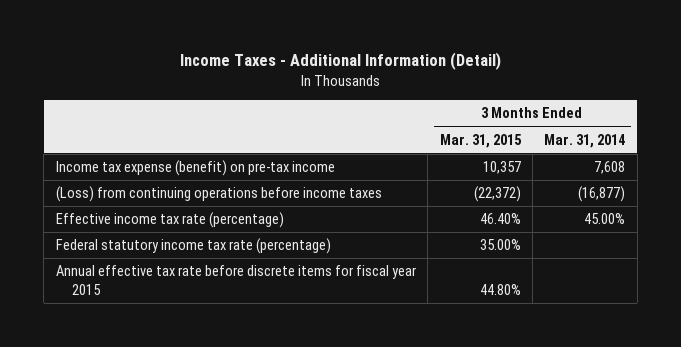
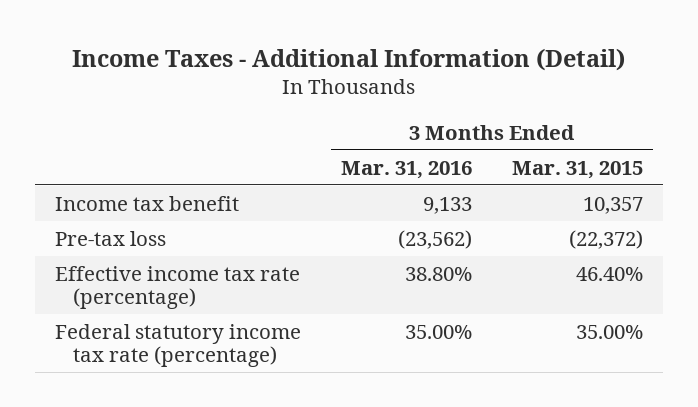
- | 3 Months Ended Mar. 31, 2015 | 3 Months Ended Mar. 31, 2014
+ | 3 Months Ended Mar. 31, 2016 | 3 Months Ended Mar. 31, 2015
- Income tax expense (benefit) on pre-tax income | 10,357 | 7,608
- (Loss) from continuing operations before income taxes | (22,372) | (16,877)
+ Income tax benefit | 9,133 | 10,357
+ Pre-tax loss | (23,562) | (22,372)
- Annual effective tax rate before discrete items for fiscal year 2015 | 44.80% |

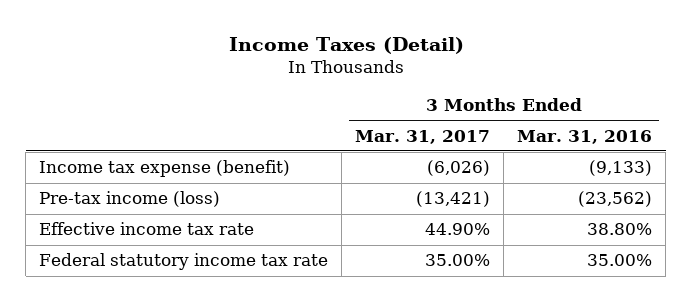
- Income Taxes - Additional Information (Detail)
+ Income Taxes (Detail)
- | 3 Months Ended Mar. 31, 2016 | 3 Months Ended Mar. 31, 2015
+ | 3 Months Ended Mar. 31, 2017 | 3 Months Ended Mar. 31, 2016
- Income tax benefit | 9,133 | 10,357
- Pre-tax loss | (23,562) | (22,372)
- Effective income tax rate (percentage) | 38.80% | 46.40%
- Federal statutory income tax rate (percentage) | 35.00% | 35.00%
+ Income tax expense (benefit) | (6,026) | (9,133)
+ Pre-tax income (loss) | (13,421) | (23,562)
+ Effective income tax rate | 44.90% | 38.80%
+ Federal statutory income tax rate | 35.00% | 35.00%

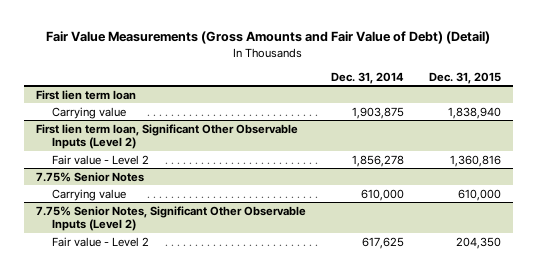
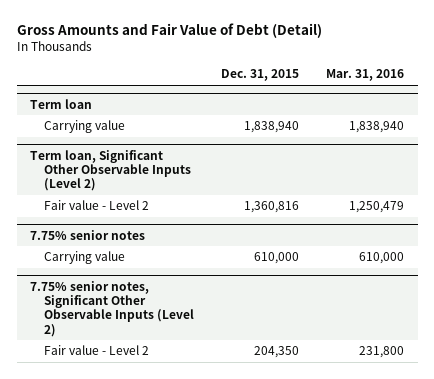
- Fair Value Measurements (Gross Amounts and Fair Value of Debt) (Detail)
+ Gross Amounts and Fair Value of Debt (Detail)
- | Dec. 31, 2014 | Dec. 31, 2015
+ | Dec. 31, 2015 | Mar. 31, 2016
- First lien term loan
+ Term loan
- First lien term loan, Significant Other Observable Inputs (Level 2)
+ Term loan, Significant Other Observable Inputs (Level 2)
- 7.75% Senior Notes
+ 7.75% senior notes
- 7.75% Senior Notes, Significant Other Observable Inputs (Level 2)
+ 7.75% senior notes, Significant Other Observable Inputs (Level 2)

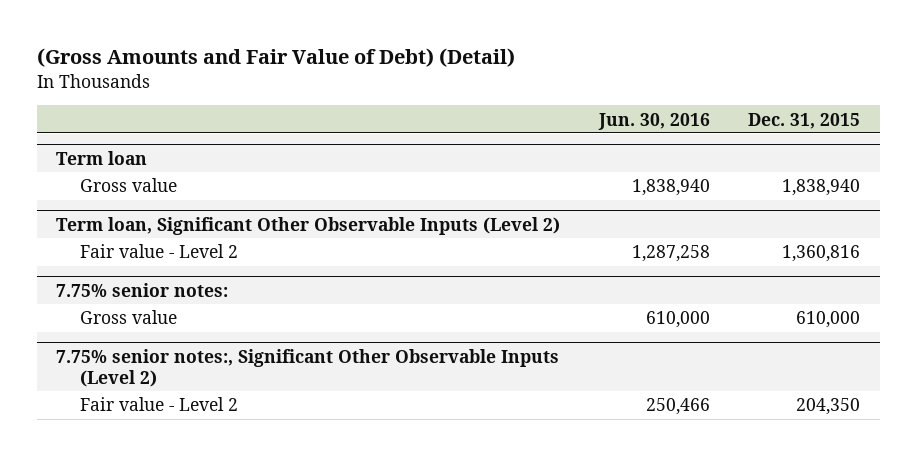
- Gross Amounts and Fair Value of Debt (Detail)
+ (Gross Amounts and Fair Value of Debt) (Detail)
- | Dec. 31, 2015 | Mar. 31, 2016
+ | Jun. 30, 2016 | Dec. 31, 2015
@ Term loan
- Carrying value | 1,838,940 | 1,838,940
+ Gross value | 1,838,940 | 1,838,940
- 7.75% senior notes
- Carrying value | 610,000 | 610,000
- 7.75% senior notes, Significant Other Observable Inputs (Level 2)
+ 7.75% senior notes:
+ Gross value | 610,000 | 610,000
+ 7.75% senior notes:, Significant Other Observable Inputs (Level 2)

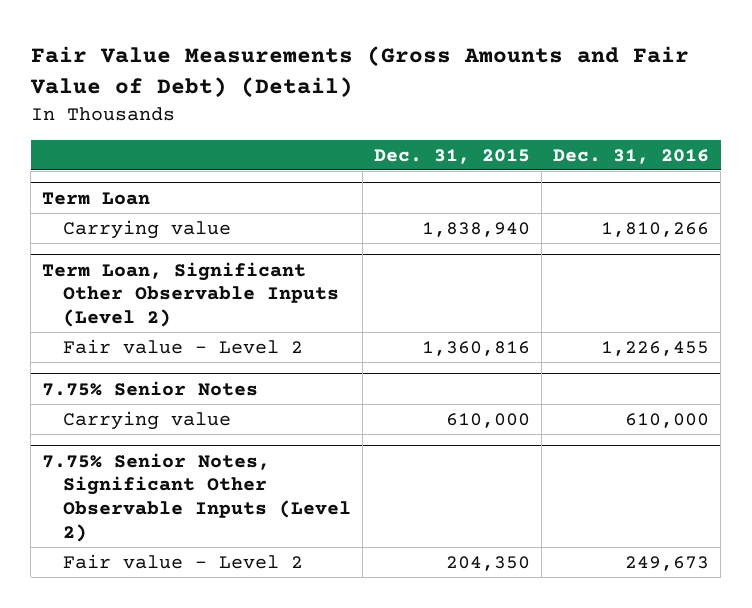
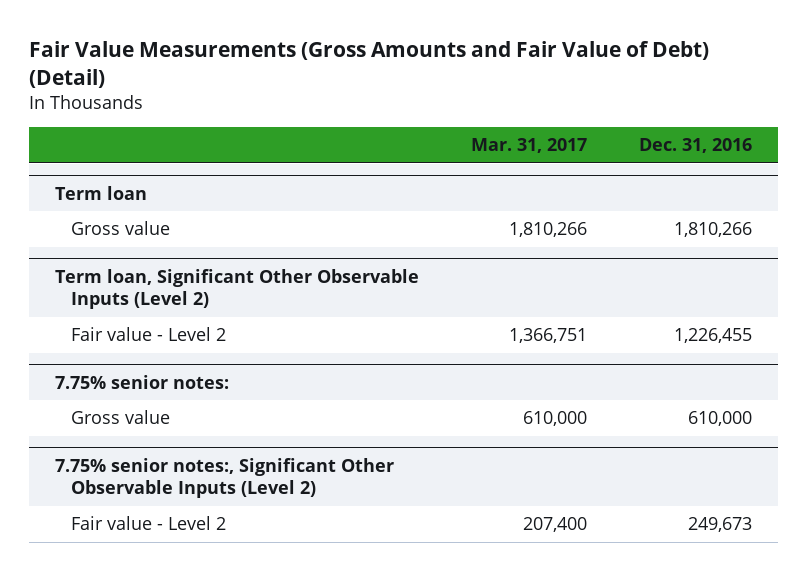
- | Dec. 31, 2015 | Dec. 31, 2016
+ | Mar. 31, 2017 | Dec. 31, 2016
- Term Loan
- Carrying value | 1,838,940 | 1,810,266
- Term Loan, Significant Other Observable Inputs (Level 2)
+ Term loan
+ Gross value | 1,810,266 | 1,810,266
+ Term loan, Significant Other Observable Inputs (Level 2)
- 7.75% Senior Notes
- Carrying value | 610,000 | 610,000
- 7.75% Senior Notes, Significant Other Observable Inputs (Level 2)
+ 7.75% senior notes:
+ Gross value | 610,000 | 610,000
+ 7.75% senior notes:, Significant Other Observable Inputs (Level 2)

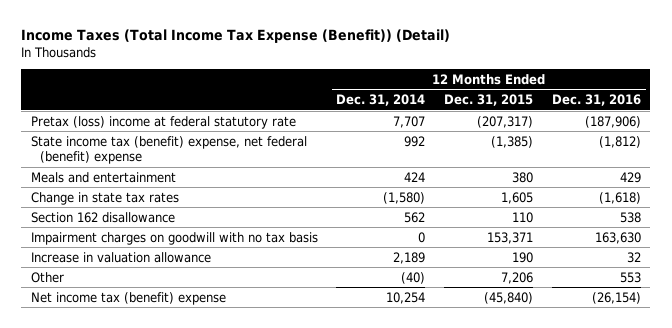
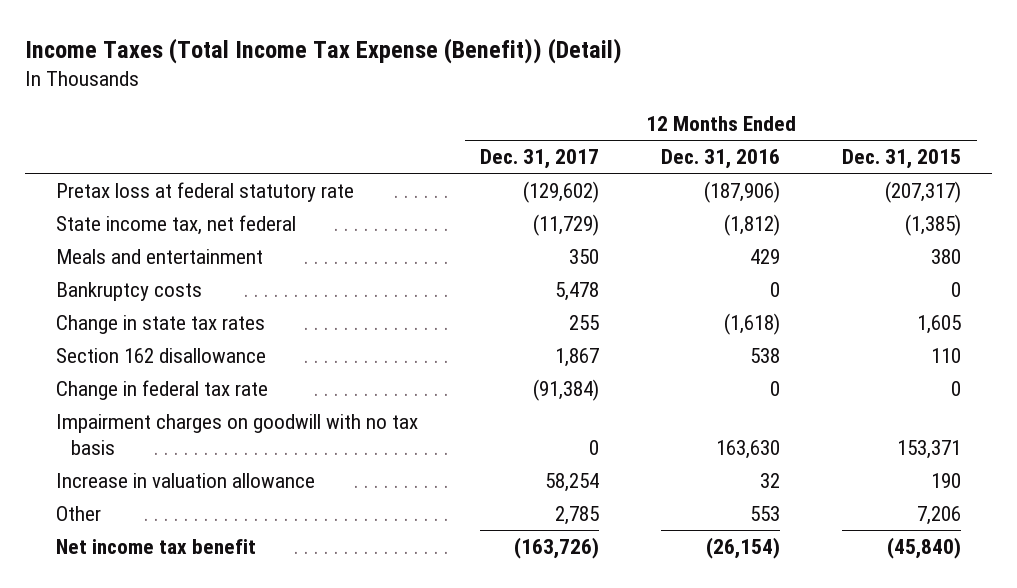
- | 12 Months Ended Dec. 31, 2014 | 12 Months Ended Dec. 31, 2015 | 12 Months Ended Dec. 31, 2016
+ | 12 Months Ended Dec. 31, 2017 | 12 Months Ended Dec. 31, 2016 | 12 Months Ended Dec. 31, 2015
- Pretax (loss) income at federal statutory rate | 7,707 | (207,317) | (187,906)
- State income tax (benefit) expense, net federal (benefit) expense | 992 | (1,385) | (1,812)
+ Pretax loss at federal statutory rate | (129,602) | (187,906) | (207,317)
+ State income tax, net federal | (11,729) | (1,812) | (1,385)
+ Bankruptcy costs | 5,478 | 0 | 0
+ Change in federal tax rate | (91,384) | 0 | 0
- Net income tax (benefit) expense | 10,254 | (45,840) | (26,154)
+ Net income tax benefit | (163,726) | (26,154) | (45,840)

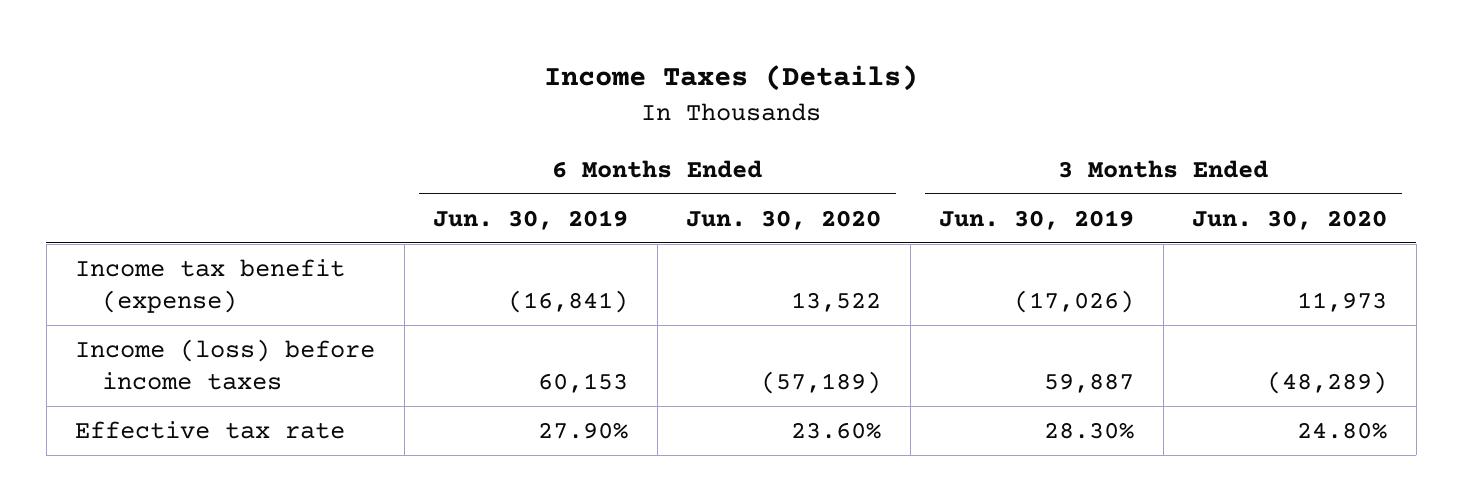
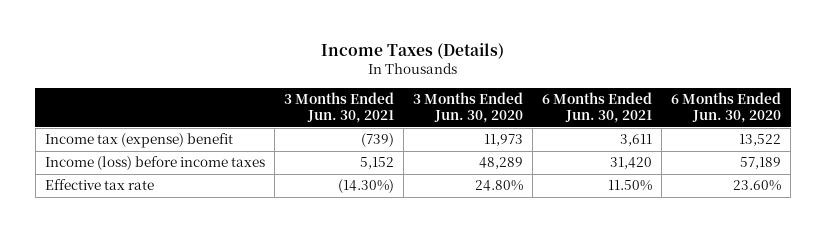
- | 6 Months Ended Jun. 30, 2019 | 6 Months Ended Jun. 30, 2020 | 3 Months Ended Jun. 30, 2019 | 3 Months Ended Jun. 30, 2020
+ | 3 Months Ended Jun. 30, 2021 | 3 Months Ended Jun. 30, 2020 | 6 Months Ended Jun. 30, 2021 | 6 Months Ended Jun. 30, 2020
- Income tax benefit (expense) | (16,841) | 13,522 | (17,026) | 11,973
- Income (loss) before income taxes | 60,153 | (57,189) | 59,887 | (48,289)
+ Income tax (expense) benefit | (739) | 11,973 | 3,611 | 13,522
+ Income (loss) before income taxes | 5,152 | 48,289 | 31,420 | 57,189

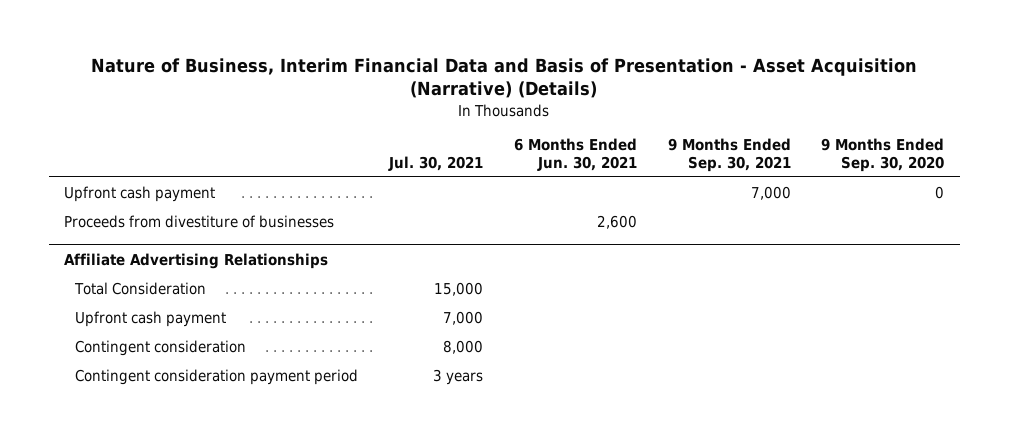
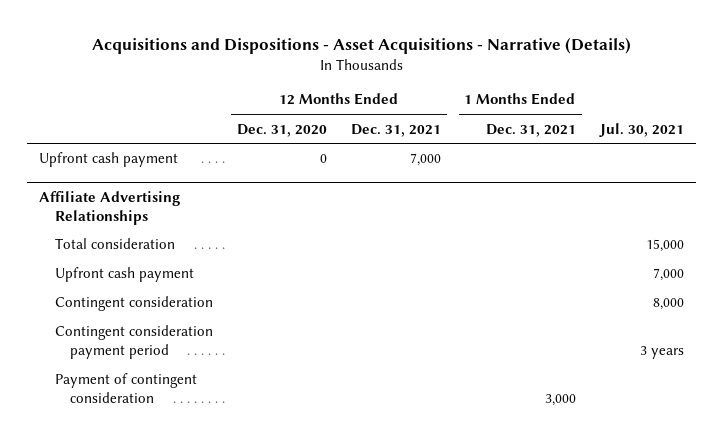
- Nature of Business, Interim Financial Data and Basis of Presentation - Asset Acquisition (Narrative) (Details)
+ Acquisitions and Dispositions - Asset Acquisitions - Narrative (Details)
- | Jul. 30, 2021 | 6 Months Ended Jun. 30, 2021 | 9 Months Ended Sep. 30, 2021 | 9 Months Ended Sep. 30, 2020
+ | 12 Months Ended Dec. 31, 2020 | 12 Months Ended Dec. 31, 2021 | 1 Months Ended Dec. 31, 2021 | Jul. 30, 2021
- Proceeds from divestiture of businesses | | 2,600 | |
@ Affiliate Advertising Relationships
- Total Consideration | 15,000 | | |
+ Total consideration | | | | 15,000
+ Payment of contingent consideration | | | 3,000 |

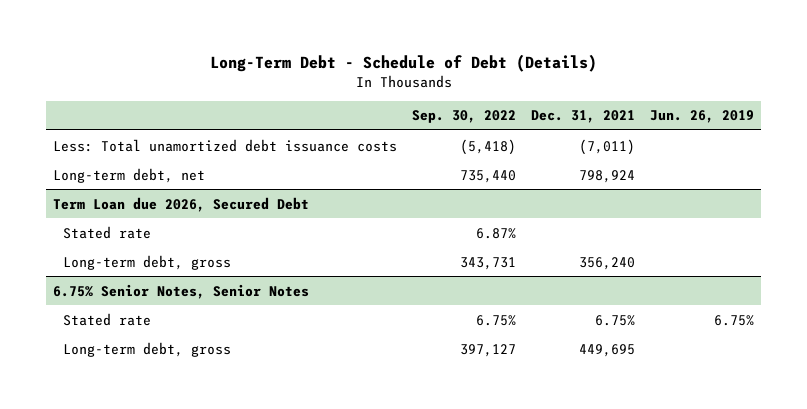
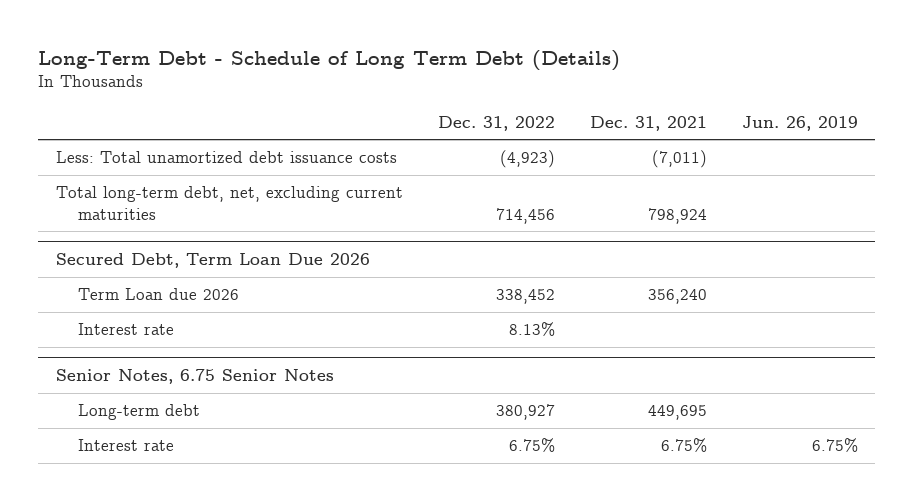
- Long-Term Debt - Schedule of Debt (Details)
+ Long-Term Debt - Schedule of Long Term Debt (Details)
- | Sep. 30, 2022 | Dec. 31, 2021 | Jun. 26, 2019
+ | Dec. 31, 2022 | Dec. 31, 2021 | Jun. 26, 2019
- Long-term debt, net | 735,440 | 798,924 |
- Term Loan due 2026, Secured Debt
- Stated rate | 6.87% | |
- Long-term debt, gross | 343,731 | 356,240 |
- 6.75% Senior Notes, Senior Notes
- Stated rate | 6.75% | 6.75% | 6.75%
- Long-term debt, gross | 397,127 | 449,695 |
+ Total long-term debt, net, excluding current maturities | 714,456 | 798,924 |
+ Secured Debt, Term Loan Due 2026
+ Term Loan due 2026 | 338,452 | 356,240 |
+ Interest rate | 8.13% | |
+ Senior Notes, 6.75 Senior Notes
+ Long-term debt | 380,927 | 449,695 |
+ Interest rate | 6.75% | 6.75% | 6.75%

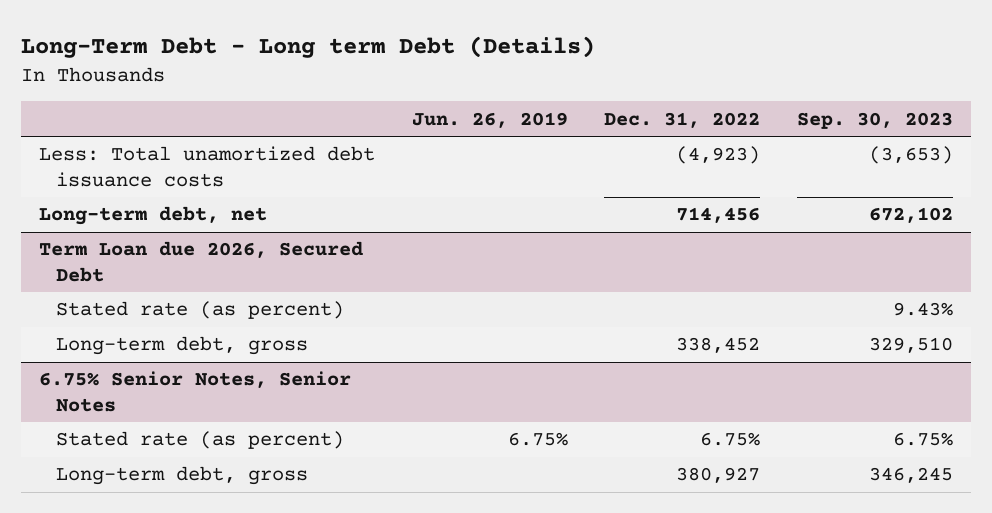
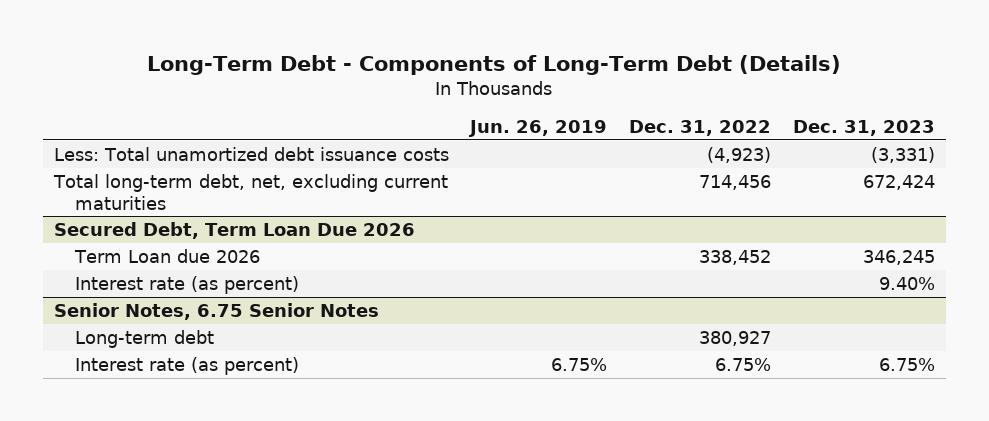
- Long-Term Debt - Long term Debt (Details)
+ Long-Term Debt - Components of Long-Term Debt (Details)
- | Jun. 26, 2019 | Dec. 31, 2022 | Sep. 30, 2023
+ | Jun. 26, 2019 | Dec. 31, 2022 | Dec. 31, 2023
- Long-term debt, net | | 714,456 | 672,102
- Term Loan due 2026, Secured Debt
- Stated rate (as percent) | | | 9.43%
- Long-term debt, gross | | 338,452 | 329,510
- 6.75% Senior Notes, Senior Notes
- Stated rate (as percent) | 6.75% | 6.75% | 6.75%
- Long-term debt, gross | | 380,927 | 346,245
+ Total long-term debt, net, excluding current maturities | | 714,456 | 672,424
+ Secured Debt, Term Loan Due 2026
+ Term Loan due 2026 | | 338,452 | 346,245
+ Interest rate (as percent) | | | 9.40%
+ Senior Notes, 6.75 Senior Notes
+ Long-term debt | | 380,927 |
+ Interest rate (as percent) | 6.75% | 6.75% | 6.75%

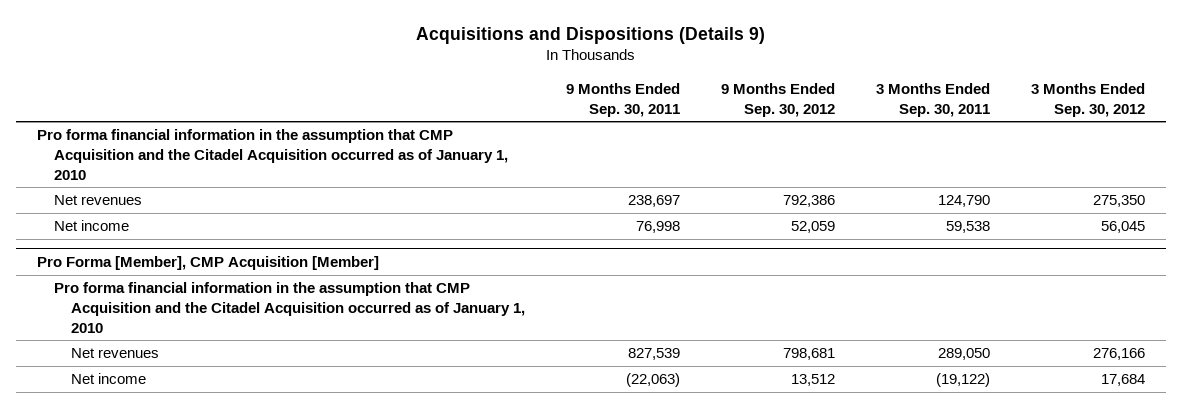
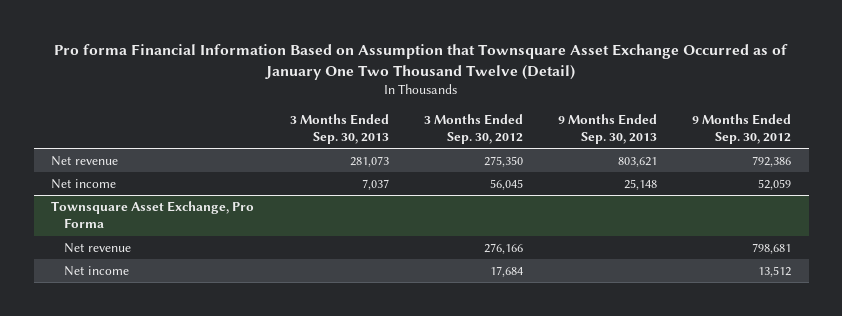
- Acquisitions and Dispositions (Details 9)
+ Pro forma Financial Information Based on Assumption that Townsquare Asset Exchange Occurred as of January One Two Thousand Twelve (Detail)
- | 9 Months Ended Sep. 30, 2011 | 9 Months Ended Sep. 30, 2012 | 3 Months Ended Sep. 30, 2011 | 3 Months Ended Sep. 30, 2012
+ | 3 Months Ended Sep. 30, 2013 | 3 Months Ended Sep. 30, 2012 | 9 Months Ended Sep. 30, 2013 | 9 Months Ended Sep. 30, 2012
- Pro forma financial information in the assumption that CMP Acquisition and the Citadel Acquisition occurred as of January 1, 2010
- Net revenues | 238,697 | 792,386 | 124,790 | 275,350
+ Net revenue | 281,073 | 275,350 | 803,621 | 792,386
- Pro Forma [Member], CMP Acquisition [Member]
- Pro forma financial information in the assumption that CMP Acquisition and the Citadel Acquisition occurred as of January 1, 2010
- Net revenues | 827,539 | 798,681 | 289,050 | 276,166
+ Townsquare Asset Exchange, Pro Forma
+ Net revenue | | 276,166 | | 798,681

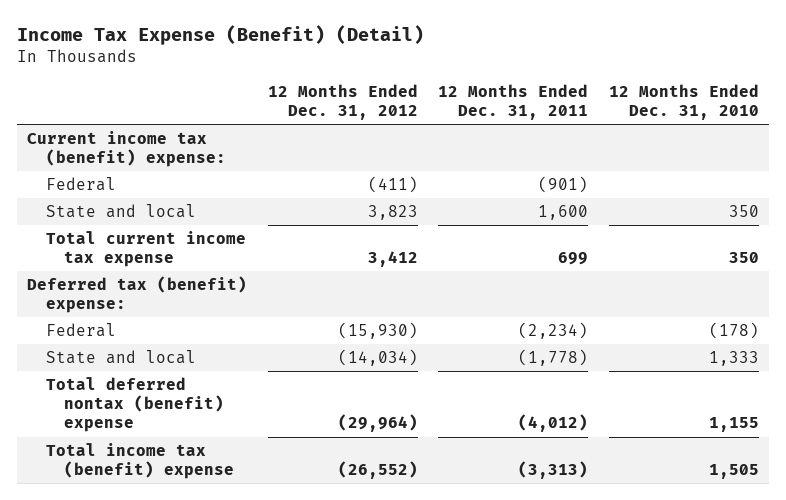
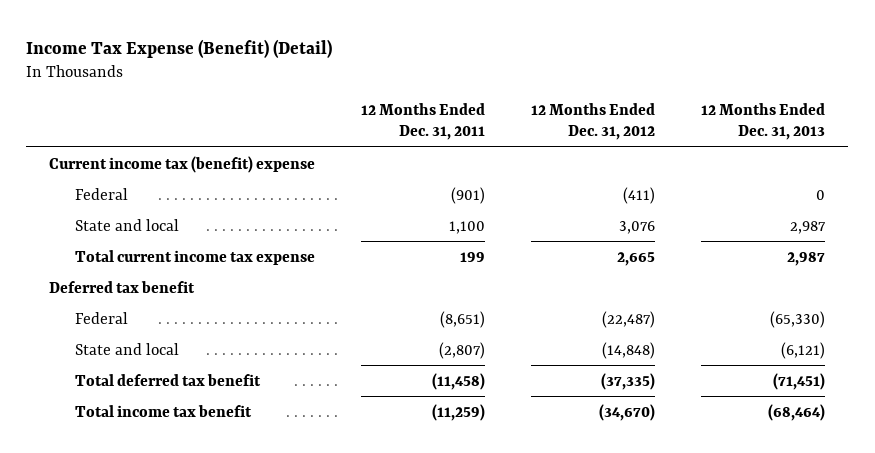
- | 12 Months Ended Dec. 31, 2012 | 12 Months Ended Dec. 31, 2011 | 12 Months Ended Dec. 31, 2010
+ | 12 Months Ended Dec. 31, 2011 | 12 Months Ended Dec. 31, 2012 | 12 Months Ended Dec. 31, 2013
- Current income tax (benefit) expense:
+ Current income tax (benefit) expense
- State and local | 3,823 | 1,600 | 350
- Total current income tax expense | 3,412 | 699 | 350
- Deferred tax (benefit) expense:
- Federal | (15,930) | (2,234) | (178)
- State and local | (14,034) | (1,778) | 1,333
- Total deferred nontax (benefit) expense | (29,964) | (4,012) | 1,155
- Total income tax (benefit) expense | (26,552) | (3,313) | 1,505
+ State and local | 1,100 | 3,076 | 2,987
+ Total current income tax expense | 199 | 2,665 | 2,987
+ Deferred tax benefit
+ Federal | (8,651) | (22,487) | (65,330)
+ State and local | (2,807) | (14,848) | (6,121)
+ Total deferred tax benefit | (11,458) | (37,335) | (71,451)
+ Total income tax benefit | (11,259) | (34,670) | (68,464)

